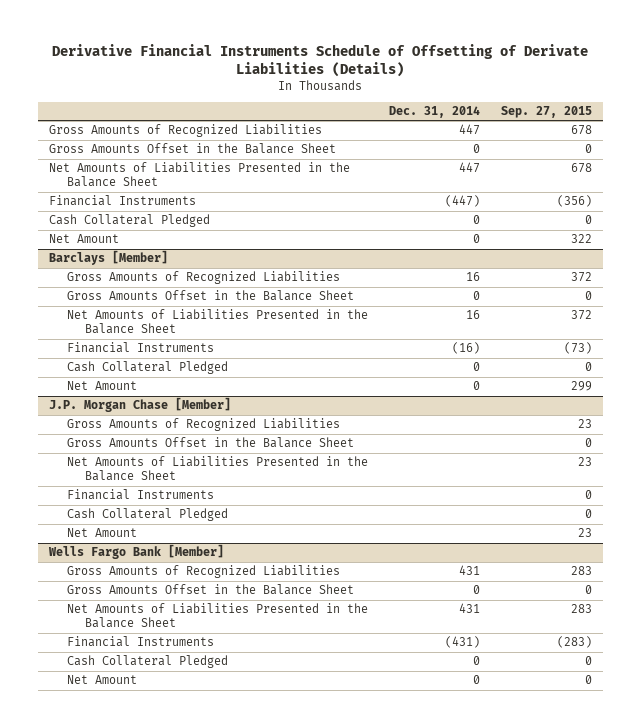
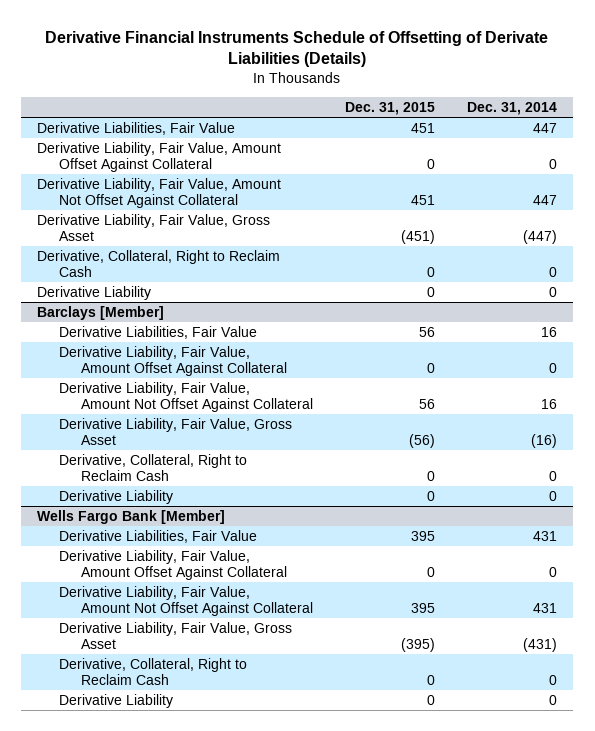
- | Dec. 31, 2014 | Sep. 27, 2015
+ | Dec. 31, 2015 | Dec. 31, 2014
- Gross Amounts of Recognized Liabilities | 447 | 678
- Gross Amounts Offset in the Balance Sheet | 0 | 0
- Net Amounts of Liabilities Presented in the Balance Sheet | 447 | 678
- Financial Instruments | (447) | (356)
- Cash Collateral Pledged | 0 | 0
- Net Amount | 0 | 322
+ Derivative Liabilities, Fair Value | 451 | 447
+ Derivative Liability, Fair Value, Amount Offset Against Collateral | 0 | 0
+ Derivative Liability, Fair Value, Amount Not Offset Against Collateral | 451 | 447
+ Derivative Liability, Fair Value, Gross Asset | (451) | (447)
+ Derivative, Collateral, Right to Reclaim Cash | 0 | 0
+ Derivative Liability | 0 | 0
@ Barclays [Member]
- Gross Amounts of Recognized Liabilities | 16 | 372
- Gross Amounts Offset in the Balance Sheet | 0 | 0
- Net Amounts of Liabilities Presented in the Balance Sheet | 16 | 372
- Financial Instruments | (16) | (73)
- Cash Collateral Pledged | 0 | 0
- Net Amount | 0 | 299
- J.P. Morgan Chase [Member]
- Gross Amounts of Recognized Liabilities | | 23
- Gross Amounts Offset in the Balance Sheet | | 0
- Net Amounts of Liabilities Presented in the Balance Sheet | | 23
- Financial Instruments | | 0
- Cash Collateral Pledged | | 0
- Net Amount | | 23
@ Barclays [Member]
+ Derivative Liabilities, Fair Value | 56 | 16
+ Derivative Liability, Fair Value, Amount Offset Against Collateral | 0 | 0
+ Derivative Liability, Fair Value, Amount Not Offset Against Collateral | 56 | 16
+ Derivative Liability, Fair Value, Gross Asset | (56) | (16)
+ Derivative, Collateral, Right to Reclaim Cash | 0 | 0
+ Derivative Liability | 0 | 0
@ Wells Fargo Bank [Member]
- Gross Amounts of Recognized Liabilities | 431 | 283
- Gross Amounts Offset in the Balance Sheet | 0 | 0
- Net Amounts of Liabilities Presented in the Balance Sheet | 431 | 283
- Financial Instruments | (431) | (283)
- Cash Collateral Pledged | 0 | 0
- Net Amount | 0 | 0
+ Derivative Liabilities, Fair Value | 395 | 431
+ Derivative Liability, Fair Value, Amount Offset Against Collateral | 0 | 0
+ Derivative Liability, Fair Value, Amount Not Offset Against Collateral | 395 | 431
+ Derivative Liability, Fair Value, Gross Asset | (395) | (431)
+ Derivative, Collateral, Right to Reclaim Cash | 0 | 0
+ Derivative Liability | 0 | 0

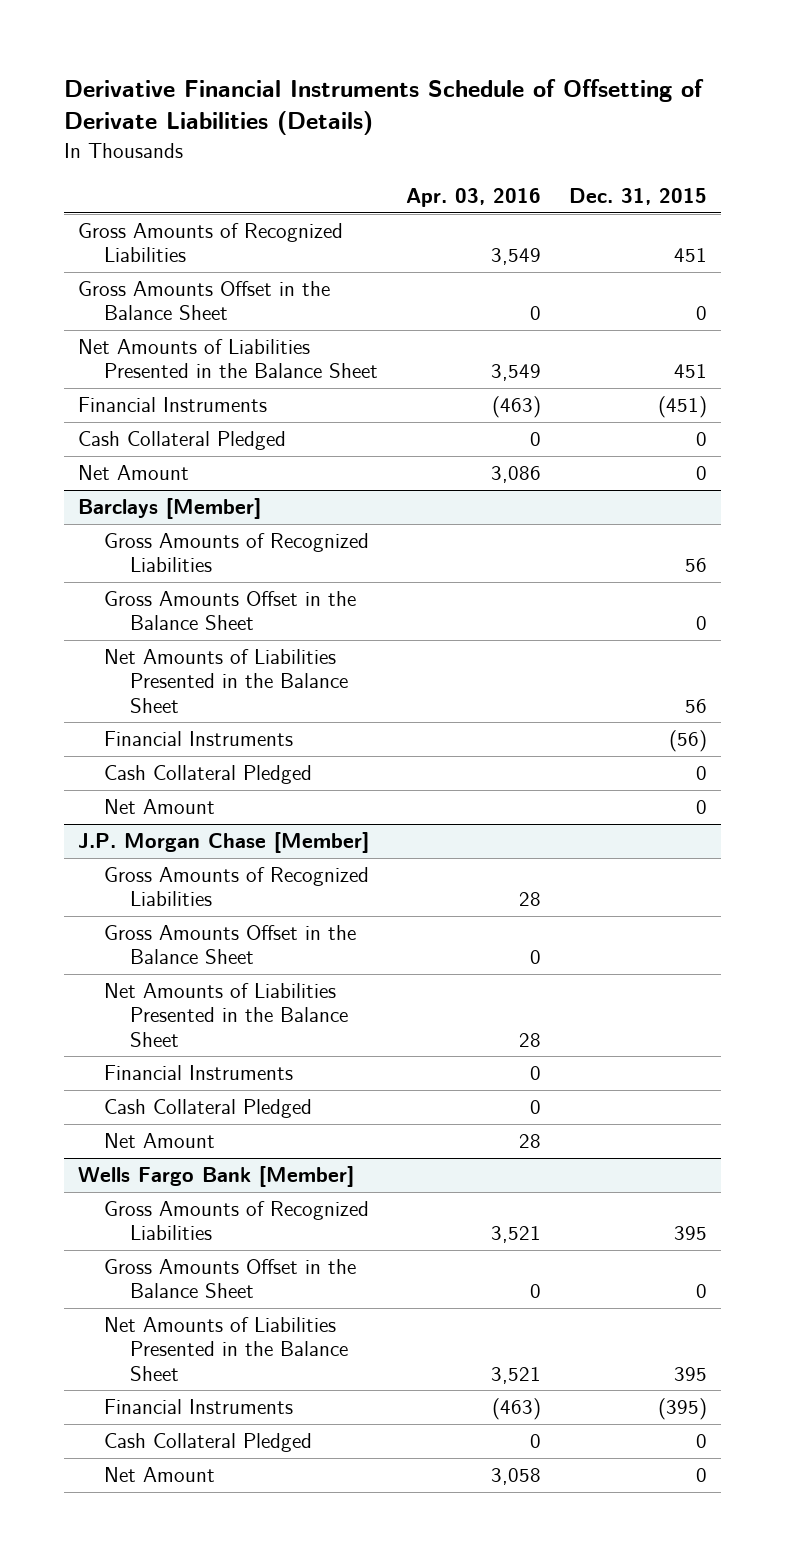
- | Dec. 31, 2015 | Dec. 31, 2014
+ | Apr. 03, 2016 | Dec. 31, 2015
- Derivative Liabilities, Fair Value | 451 | 447
- Derivative Liability, Fair Value, Amount Offset Against Collateral | 0 | 0
- Derivative Liability, Fair Value, Amount Not Offset Against Collateral | 451 | 447
- Derivative Liability, Fair Value, Gross Asset | (451) | (447)
- Derivative, Collateral, Right to Reclaim Cash | 0 | 0
- Derivative Liability | 0 | 0
+ Gross Amounts of Recognized Liabilities | 3,549 | 451
+ Gross Amounts Offset in the Balance Sheet | 0 | 0
+ Net Amounts of Liabilities Presented in the Balance Sheet | 3,549 | 451
+ Financial Instruments | (463) | (451)
+ Cash Collateral Pledged | 0 | 0
+ Net Amount | 3,086 | 0
@ Barclays [Member]
- Derivative Liabilities, Fair Value | 56 | 16
- Derivative Liability, Fair Value, Amount Offset Against Collateral | 0 | 0
- Derivative Liability, Fair Value, Amount Not Offset Against Collateral | 56 | 16
- Derivative Liability, Fair Value, Gross Asset | (56) | (16)
- Derivative, Collateral, Right to Reclaim Cash | 0 | 0
- Derivative Liability | 0 | 0
+ Gross Amounts of Recognized Liabilities | | 56
+ Gross Amounts Offset in the Balance Sheet | | 0
+ Net Amounts of Liabilities Presented in the Balance Sheet | | 56
+ Financial Instruments | | (56)
+ Cash Collateral Pledged | | 0
+ Net Amount | | 0
+ J.P. Morgan Chase [Member]
+ Gross Amounts of Recognized Liabilities | 28 |
+ Gross Amounts Offset in the Balance Sheet | 0 |
+ Net Amounts of Liabilities Presented in the Balance Sheet | 28 |
+ Financial Instruments | 0 |
+ Cash Collateral Pledged | 0 |
+ Net Amount | 28 |
@ Wells Fargo Bank [Member]
- Derivative Liabilities, Fair Value | 395 | 431
- Derivative Liability, Fair Value, Amount Offset Against Collateral | 0 | 0
- Derivative Liability, Fair Value, Amount Not Offset Against Collateral | 395 | 431
- Derivative Liability, Fair Value, Gross Asset | (395) | (431)
- Derivative, Collateral, Right to Reclaim Cash | 0 | 0
- Derivative Liability | 0 | 0
+ Gross Amounts of Recognized Liabilities | 3,521 | 395
+ Gross Amounts Offset in the Balance Sheet | 0 | 0
+ Net Amounts of Liabilities Presented in the Balance Sheet | 3,521 | 395
+ Financial Instruments | (463) | (395)
+ Cash Collateral Pledged | 0 | 0
+ Net Amount | 3,058 | 0

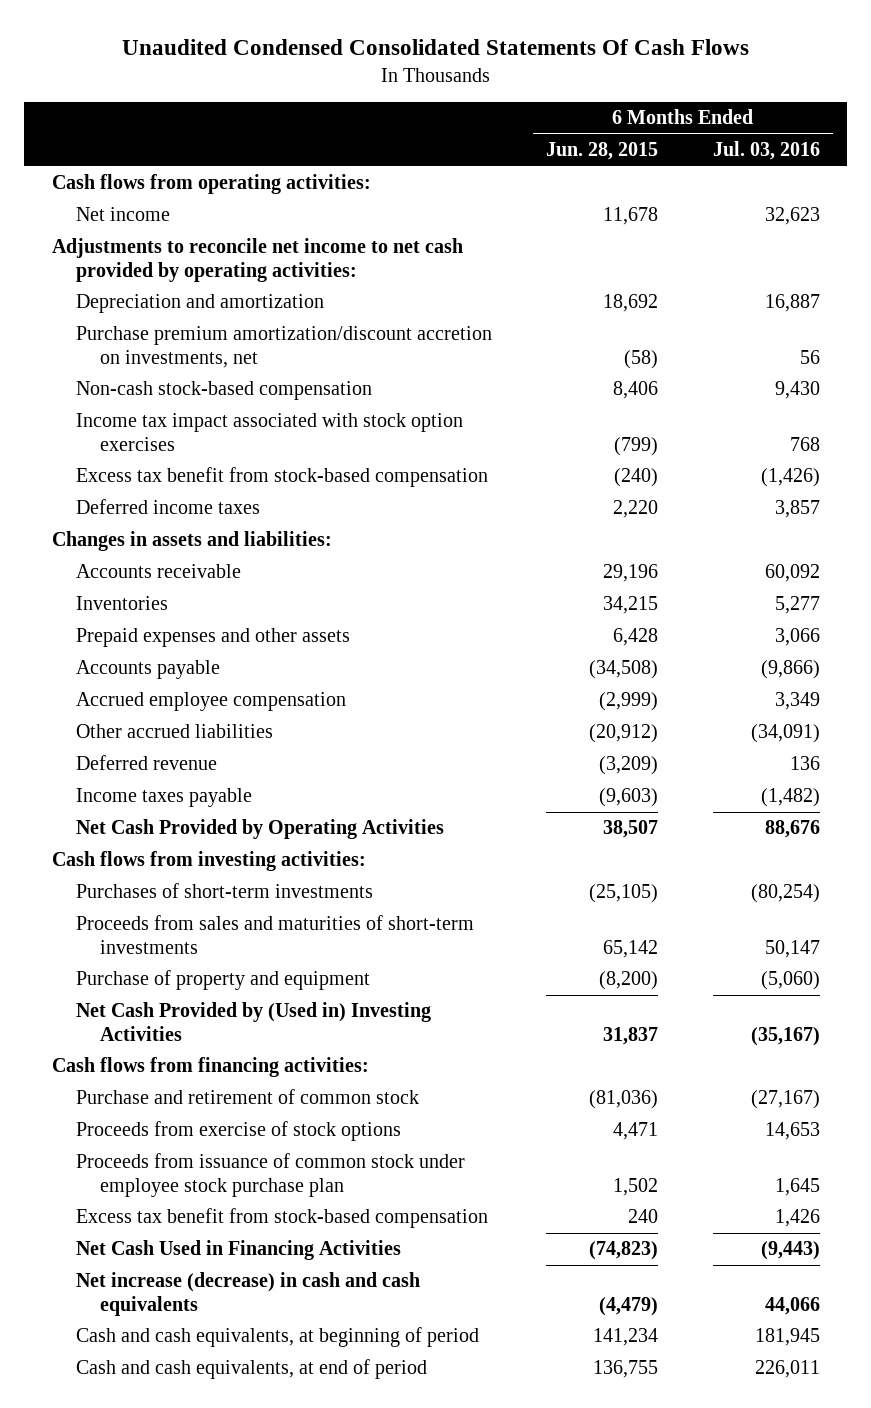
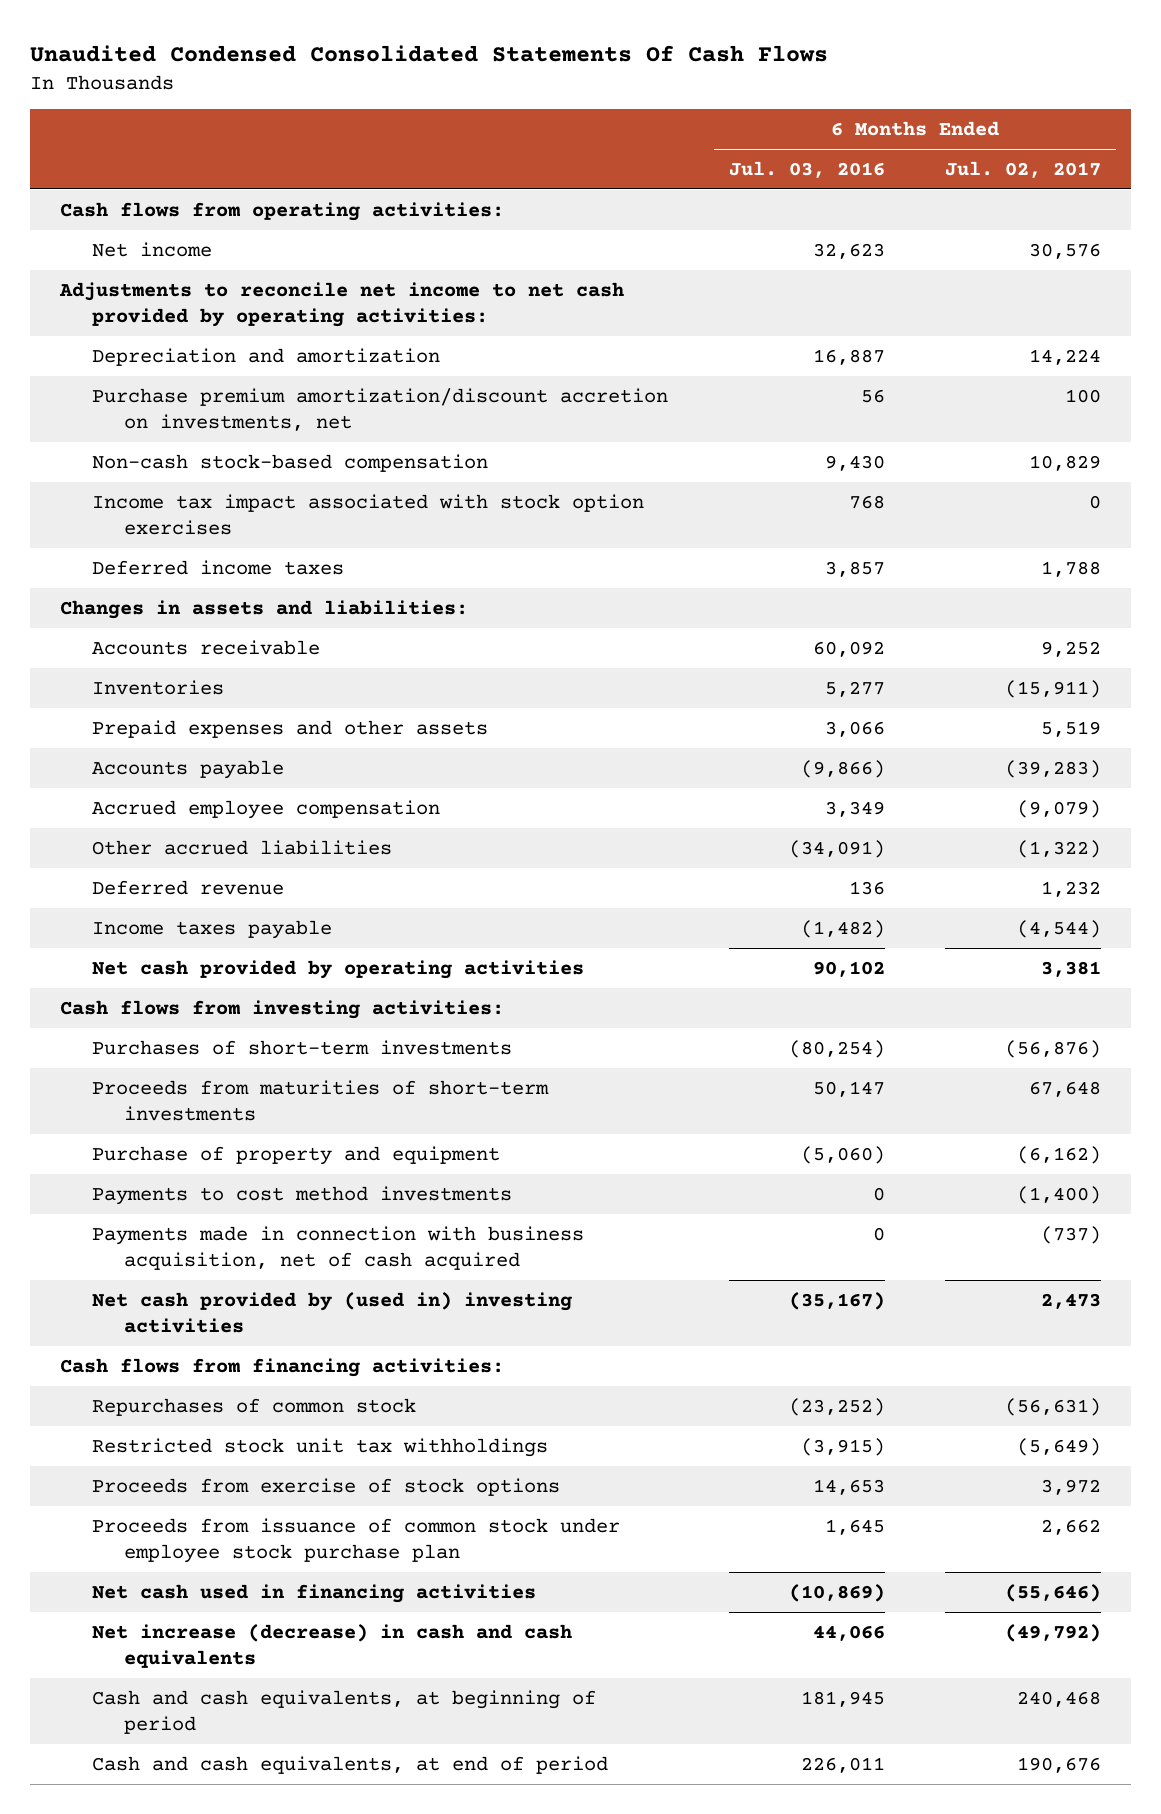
- | 6 Months Ended Jun. 28, 2015 | 6 Months Ended Jul. 03, 2016
+ | 6 Months Ended Jul. 03, 2016 | 6 Months Ended Jul. 02, 2017
- Excess tax benefit from stock-based compensation | (240) | (1,426)
- Net Cash Provided by Operating Activities | 38,507 | 88,676
+ Net cash provided by operating activities | 90,102 | 3,381
- Proceeds from sales and maturities of short-term investments | 65,142 | 50,147
+ Proceeds from maturities of short-term investments | 50,147 | 67,648
- Net Cash Provided by (Used in) Investing Activities | 31,837 | (35,167)
+ Payments to cost method investments | 0 | (1,400)
+ Payments made in connection with business acquisition, net of cash acquired | 0 | (737)
+ Net cash provided by (used in) investing activities | (35,167) | 2,473
- Purchase and retirement of common stock | (81,036) | (27,167)
+ Repurchases of common stock | (23,252) | (56,631)
+ Restricted stock unit tax withholdings | (3,915) | (5,649)
- Excess tax benefit from stock-based compensation | 240 | 1,426
- Net Cash Used in Financing Activities | (74,823) | (9,443)
+ Net cash used in financing activities | (10,869) | (55,646)

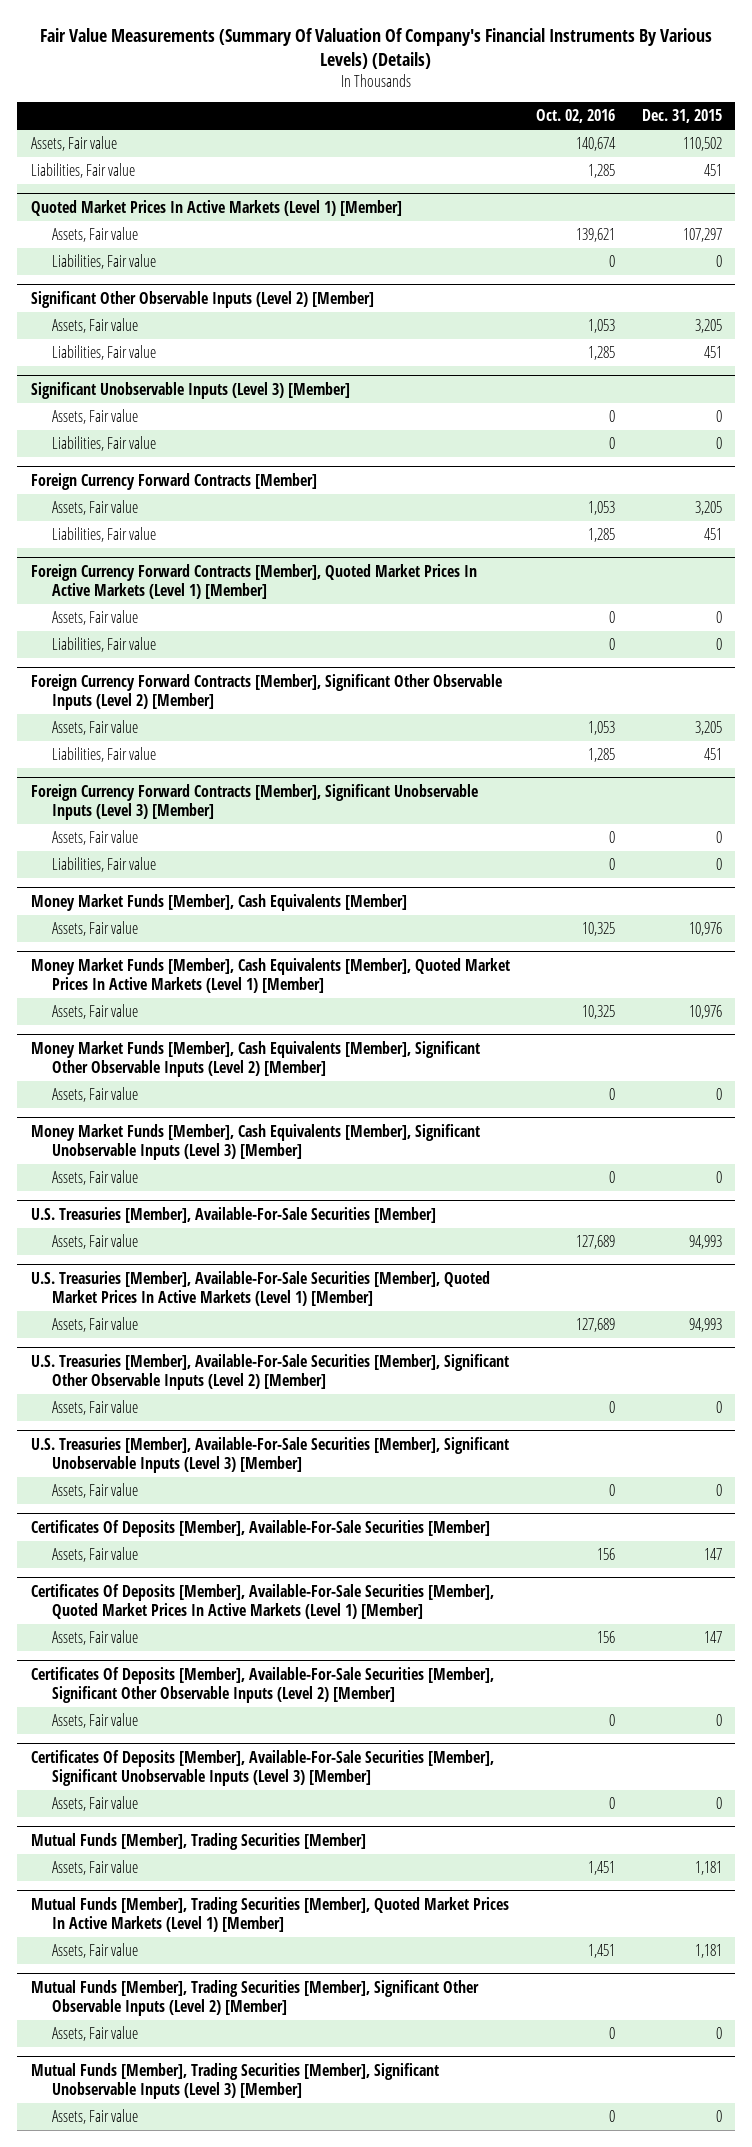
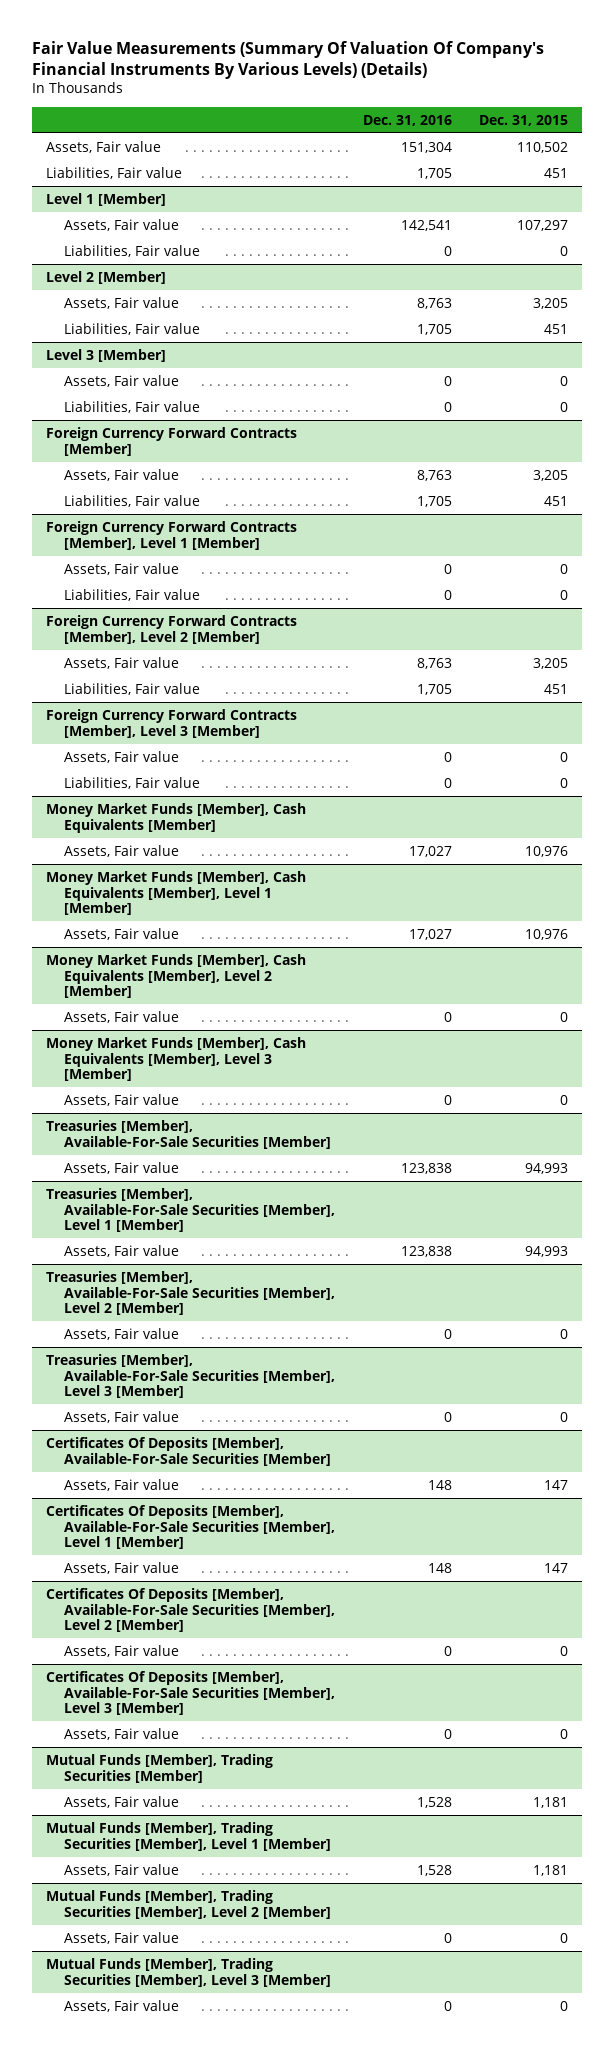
- | Oct. 02, 2016 | Dec. 31, 2015
+ | Dec. 31, 2016 | Dec. 31, 2015
- Quoted Market Prices In Active Markets (Level 1) [Member]
+ Level 1 [Member]
- Significant Other Observable Inputs (Level 2) [Member]
+ Level 2 [Member]
- Significant Unobservable Inputs (Level 3) [Member]
+ Level 3 [Member]
- Foreign Currency Forward Contracts [Member], Quoted Market Prices In Active Markets (Level 1) [Member]
+ Foreign Currency Forward Contracts [Member], Level 1 [Member]
- Foreign Currency Forward Contracts [Member], Significant Other Observable Inputs (Level 2) [Member]
+ Foreign Currency Forward Contracts [Member], Level 2 [Member]
- Foreign Currency Forward Contracts [Member], Significant Unobservable Inputs (Level 3) [Member]
+ Foreign Currency Forward Contracts [Member], Level 3 [Member]
- Money Market Funds [Member], Cash Equivalents [Member], Quoted Market Prices In Active Markets (Level 1) [Member]
+ Money Market Funds [Member], Cash Equivalents [Member], Level 1 [Member]
- Money Market Funds [Member], Cash Equivalents [Member], Significant Other Observable Inputs (Level 2) [Member]
+ Money Market Funds [Member], Cash Equivalents [Member], Level 2 [Member]
- Money Market Funds [Member], Cash Equivalents [Member], Significant Unobservable Inputs (Level 3) [Member]
+ Money Market Funds [Member], Cash Equivalents [Member], Level 3 [Member]
- U.S. Treasuries [Member], Available-For-Sale Securities [Member]
+ Treasuries [Member], Available-For-Sale Securities [Member]
- U.S. Treasuries [Member], Available-For-Sale Securities [Member], Quoted Market Prices In Active Markets (Level 1) [Member]
+ Treasuries [Member], Available-For-Sale Securities [Member], Level 1 [Member]
- U.S. Treasuries [Member], Available-For-Sale Securities [Member], Significant Other Observable Inputs (Level 2) [Member]
+ Treasuries [Member], Available-For-Sale Securities [Member], Level 2 [Member]
- U.S. Treasuries [Member], Available-For-Sale Securities [Member], Significant Unobservable Inputs (Level 3) [Member]
+ Treasuries [Member], Available-For-Sale Securities [Member], Level 3 [Member]
- Certificates Of Deposits [Member], Available-For-Sale Securities [Member], Quoted Market Prices In Active Markets (Level 1) [Member]
+ Certificates Of Deposits [Member], Available-For-Sale Securities [Member], Level 1 [Member]
- Certificates Of Deposits [Member], Available-For-Sale Securities [Member], Significant Other Observable Inputs (Level 2) [Member]
+ Certificates Of Deposits [Member], Available-For-Sale Securities [Member], Level 2 [Member]
- Certificates Of Deposits [Member], Available-For-Sale Securities [Member], Significant Unobservable Inputs (Level 3) [Member]
+ Certificates Of Deposits [Member], Available-For-Sale Securities [Member], Level 3 [Member]
- Mutual Funds [Member], Trading Securities [Member], Quoted Market Prices In Active Markets (Level 1) [Member]
+ Mutual Funds [Member], Trading Securities [Member], Level 1 [Member]
- Mutual Funds [Member], Trading Securities [Member], Significant Other Observable Inputs (Level 2) [Member]
+ Mutual Funds [Member], Trading Securities [Member], Level 2 [Member]
- Mutual Funds [Member], Trading Securities [Member], Significant Unobservable Inputs (Level 3) [Member]
+ Mutual Funds [Member], Trading Securities [Member], Level 3 [Member]

